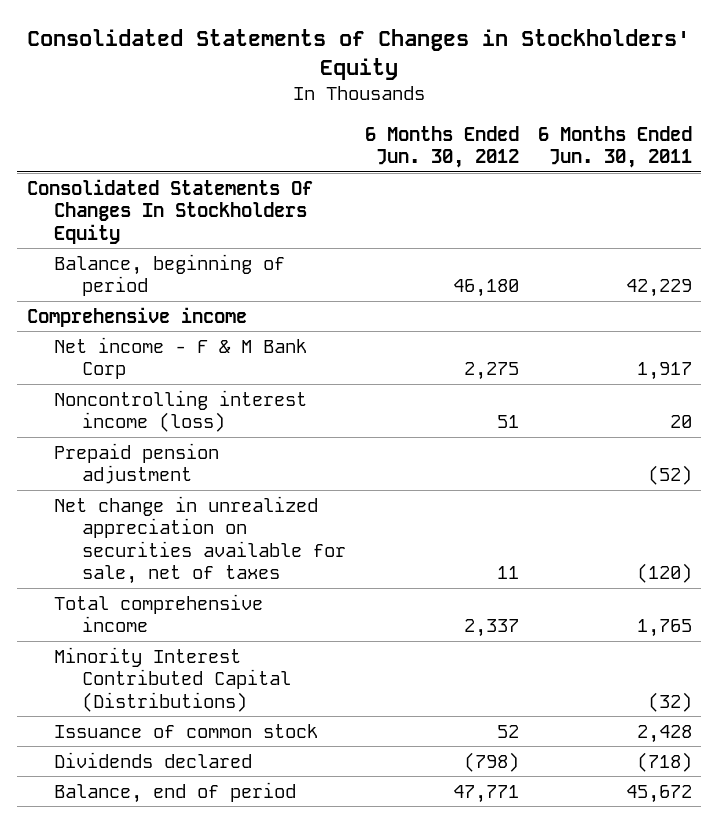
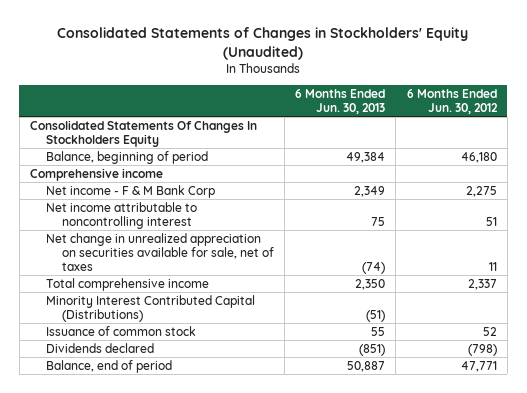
- Consolidated Statements of Changes in Stockholders' Equity
+ Consolidated Statements of Changes in Stockholders' Equity (Unaudited)
- | 6 Months Ended Jun. 30, 2012 | 6 Months Ended Jun. 30, 2011
+ | 6 Months Ended Jun. 30, 2013 | 6 Months Ended Jun. 30, 2012
- Noncontrolling interest income (loss) | 51 | 20
- Prepaid pension adjustment | | (52)
+ Net income attributable to noncontrolling interest | 75 | 51

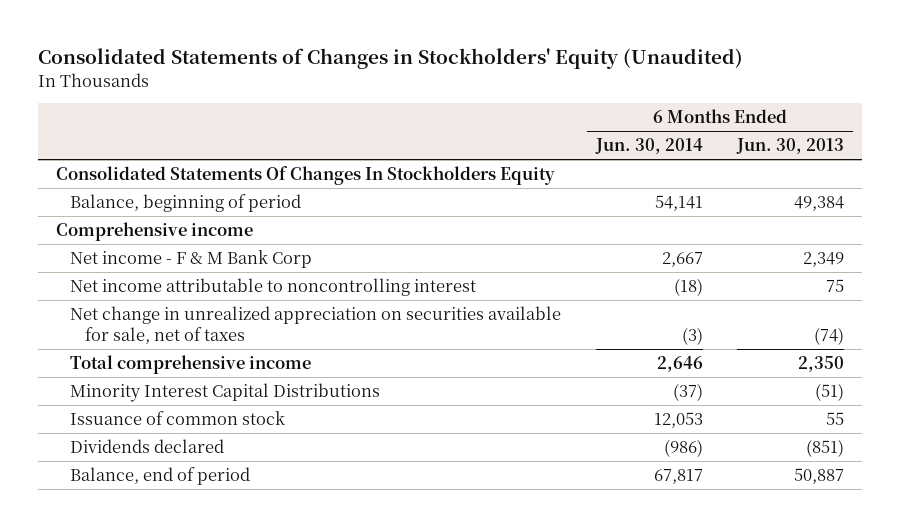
- | 6 Months Ended Jun. 30, 2013 | 6 Months Ended Jun. 30, 2012
+ | 6 Months Ended Jun. 30, 2014 | 6 Months Ended Jun. 30, 2013
- Minority Interest Contributed Capital (Distributions) | (51) |
+ Minority Interest Capital Distributions | (37) | (51)

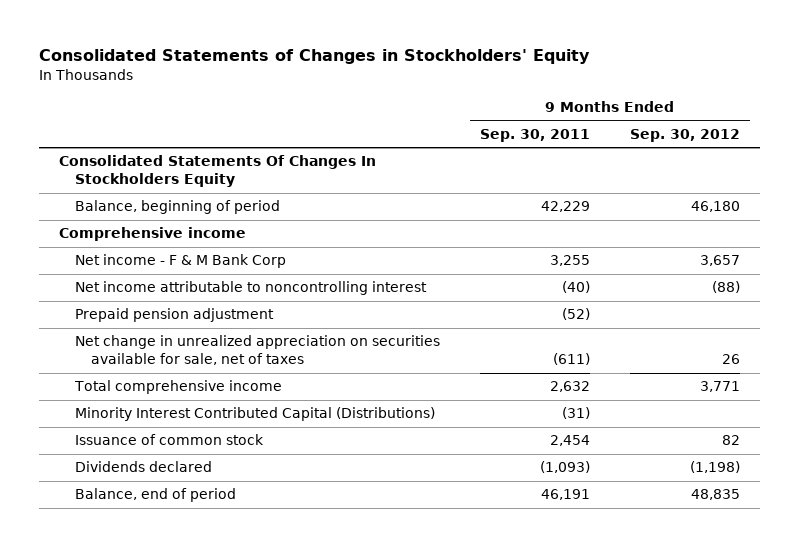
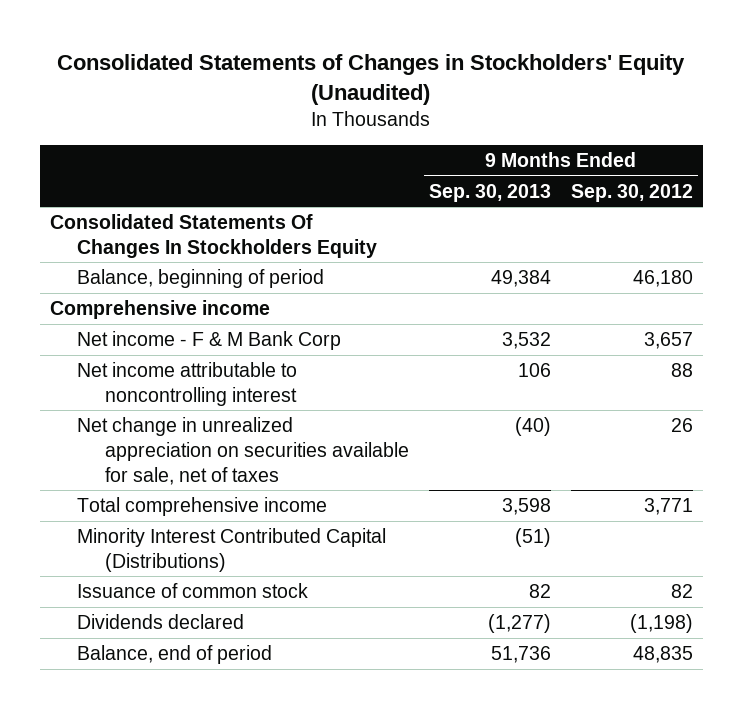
- Consolidated Statements of Changes in Stockholders' Equity
+ Consolidated Statements of Changes in Stockholders' Equity (Unaudited)
- | 9 Months Ended Sep. 30, 2011 | 9 Months Ended Sep. 30, 2012
+ | 9 Months Ended Sep. 30, 2013 | 9 Months Ended Sep. 30, 2012
- Net income attributable to noncontrolling interest | (40) | (88)
- Prepaid pension adjustment | (52) |
+ Net income attributable to noncontrolling interest | 106 | 88

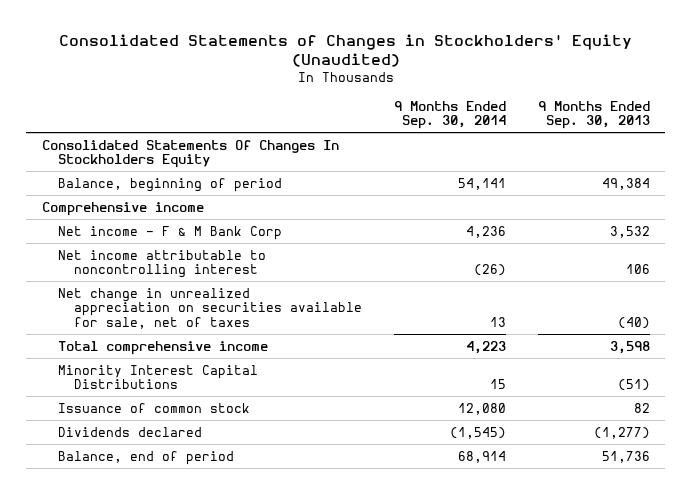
- | 9 Months Ended Sep. 30, 2013 | 9 Months Ended Sep. 30, 2012
+ | 9 Months Ended Sep. 30, 2014 | 9 Months Ended Sep. 30, 2013
- Minority Interest Contributed Capital (Distributions) | (51) |
+ Minority Interest Capital Distributions | 15 | (51)

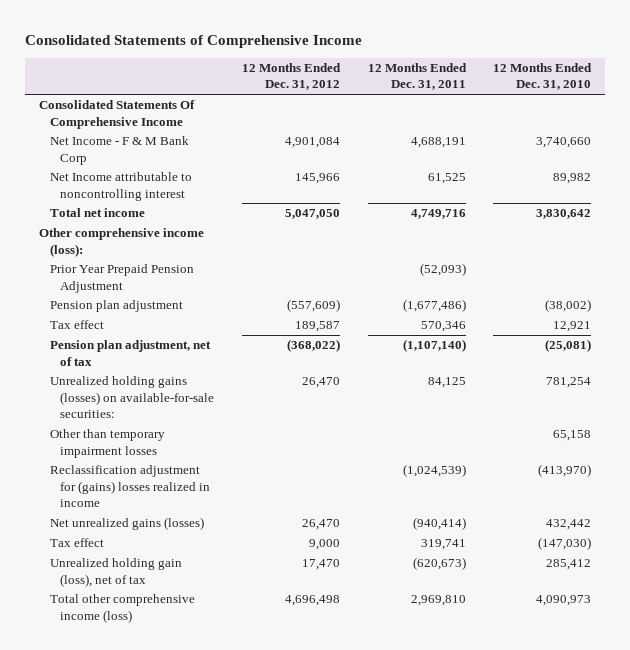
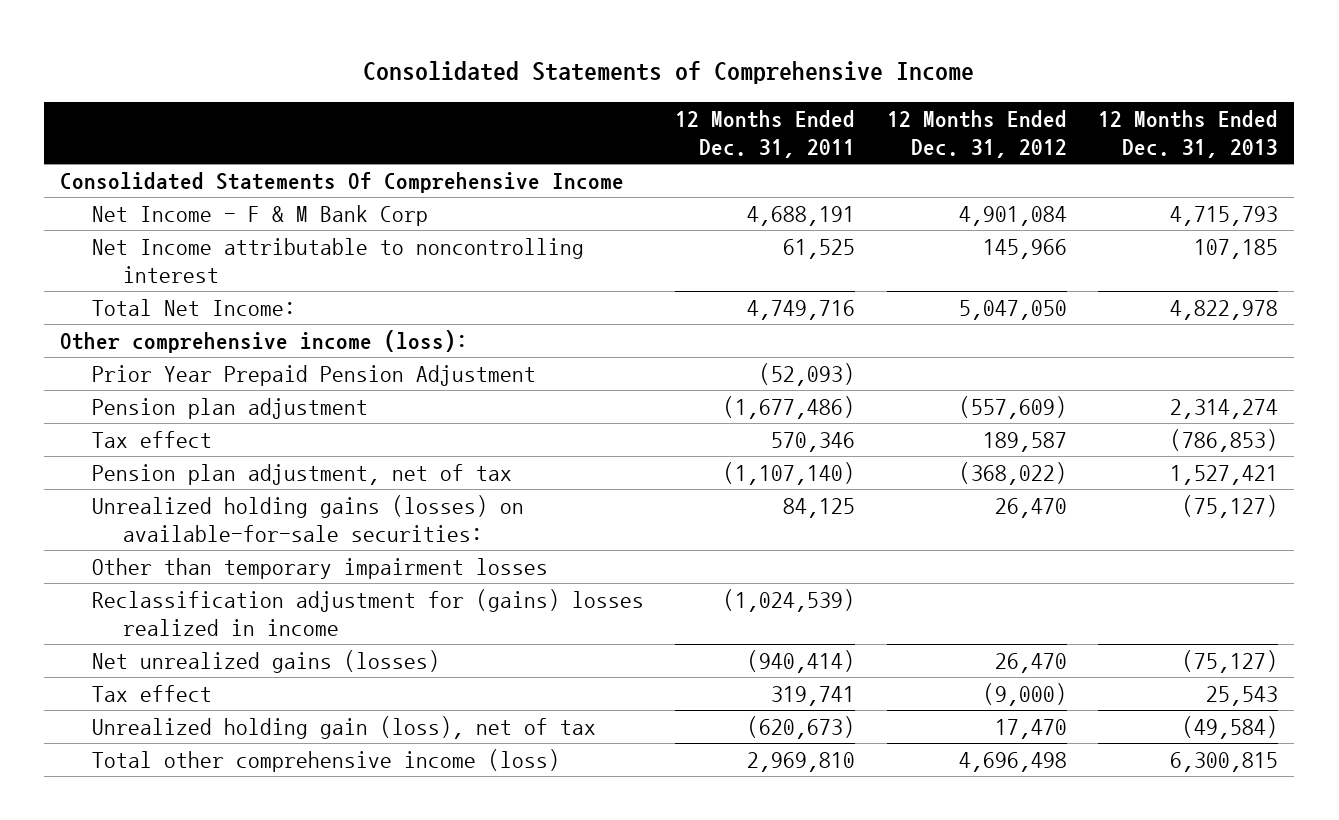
- | 12 Months Ended Dec. 31, 2012 | 12 Months Ended Dec. 31, 2011 | 12 Months Ended Dec. 31, 2010
+ | 12 Months Ended Dec. 31, 2011 | 12 Months Ended Dec. 31, 2012 | 12 Months Ended Dec. 31, 2013
- Total net income | 5,047,050 | 4,749,716 | 3,830,642
+ Total Net Income: | 4,749,716 | 5,047,050 | 4,822,978
- Tax effect | 9,000 | 319,741 | (147,030)
+ Tax effect | 319,741 | (9,000) | 25,543

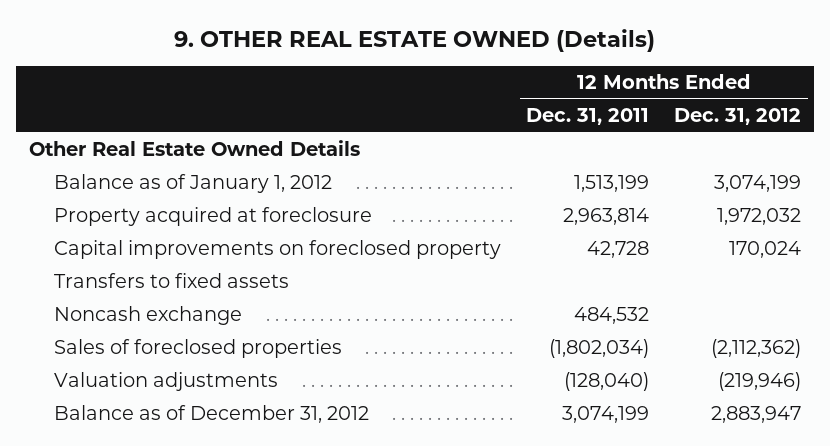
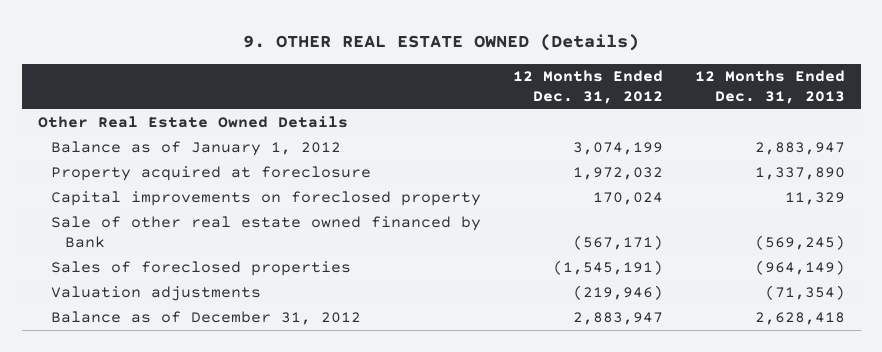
- | 12 Months Ended Dec. 31, 2011 | 12 Months Ended Dec. 31, 2012
+ | 12 Months Ended Dec. 31, 2012 | 12 Months Ended Dec. 31, 2013
- Transfers to fixed assets
- Noncash exchange | 484,532 |
- Sales of foreclosed properties | (1,802,034) | (2,112,362)
+ Sale of other real estate owned financed by Bank | (567,171) | (569,245)
+ Sales of foreclosed properties | (1,545,191) | (964,149)

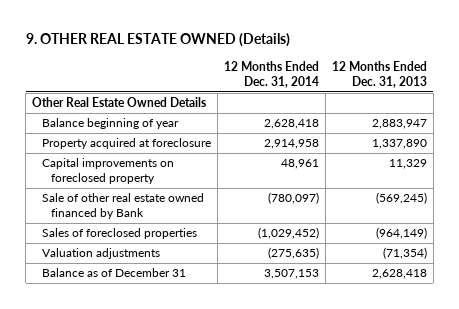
- | 12 Months Ended Dec. 31, 2012 | 12 Months Ended Dec. 31, 2013
+ | 12 Months Ended Dec. 31, 2014 | 12 Months Ended Dec. 31, 2013
- Balance as of January 1, 2012 | 3,074,199 | 2,883,947
+ Balance beginning of year | 2,628,418 | 2,883,947
- Balance as of December 31, 2012 | 2,883,947 | 2,628,418
+ Balance as of December 31 | 3,507,153 | 2,628,418

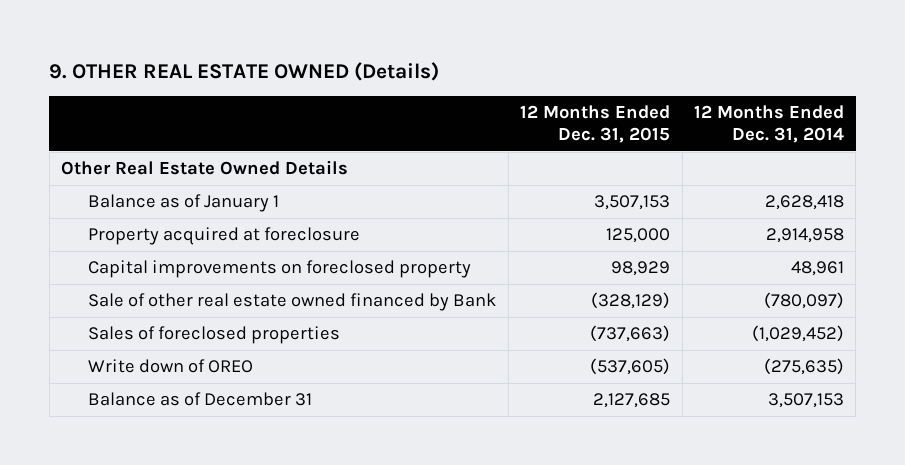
- | 12 Months Ended Dec. 31, 2014 | 12 Months Ended Dec. 31, 2013
+ | 12 Months Ended Dec. 31, 2015 | 12 Months Ended Dec. 31, 2014
- Balance beginning of year | 2,628,418 | 2,883,947
+ Balance as of January 1 | 3,507,153 | 2,628,418
- Valuation adjustments | (275,635) | (71,354)
+ Write down of OREO | (537,605) | (275,635)

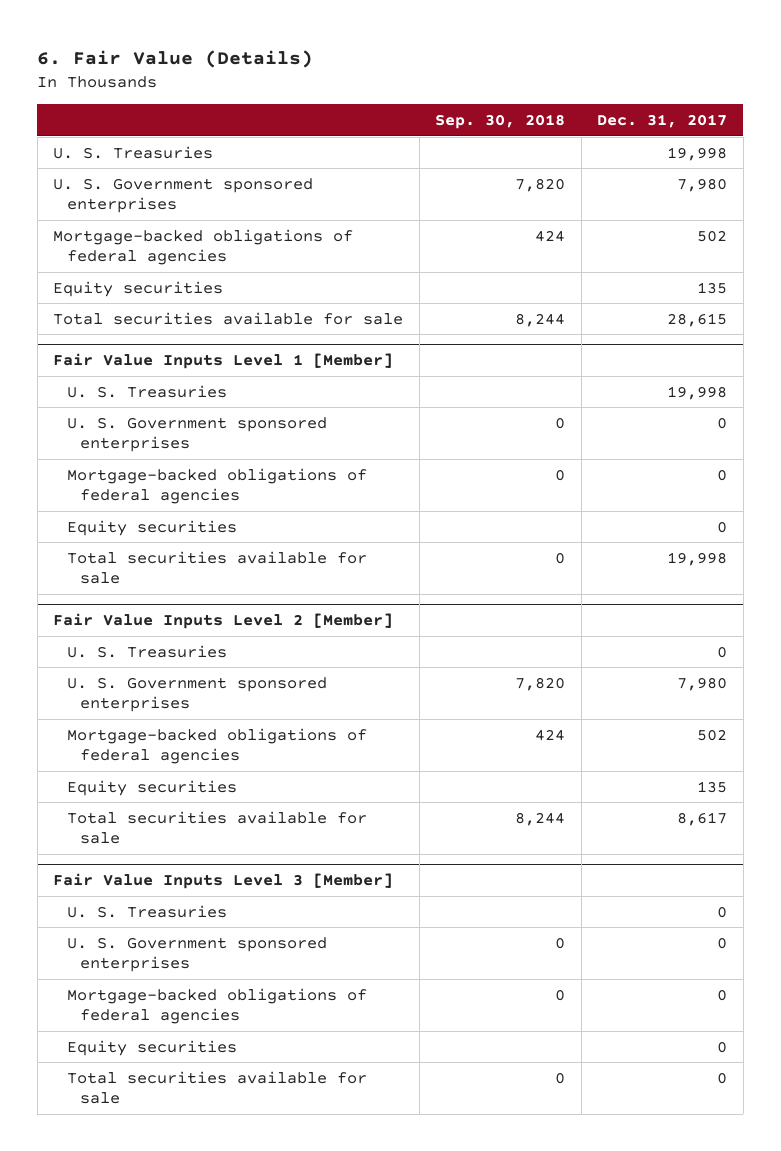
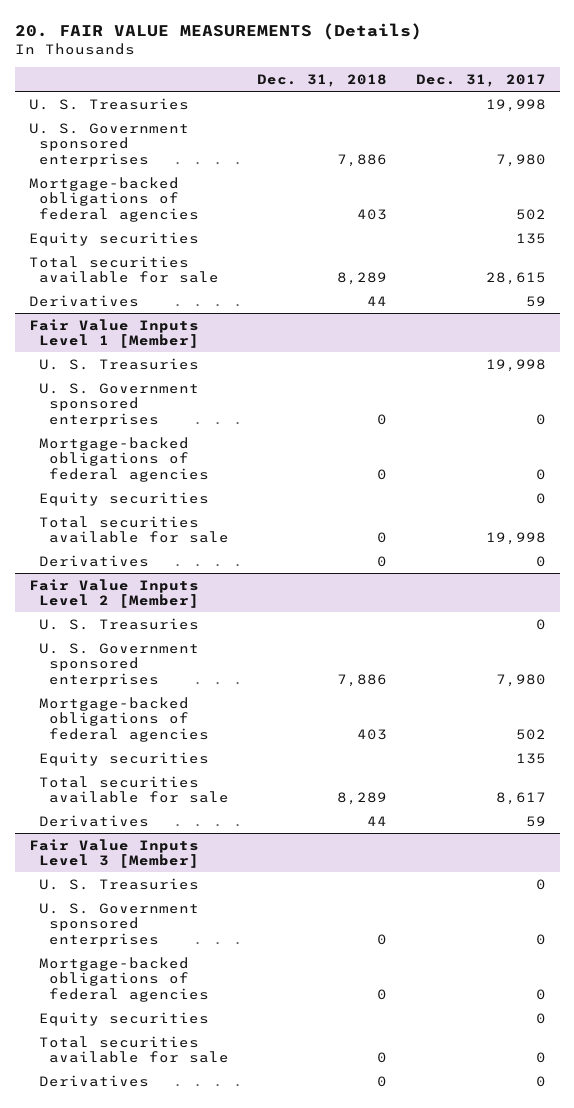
- 6. Fair Value (Details)
+ 20. FAIR VALUE MEASUREMENTS (Details)
- | Sep. 30, 2018 | Dec. 31, 2017
+ | Dec. 31, 2018 | Dec. 31, 2017
+ Derivatives | 44 | 59
@ Fair Value Inputs Level 1 [Member]
+ Derivatives | 0 | 0
@ Fair Value Inputs Level 2 [Member]
+ Derivatives | 44 | 59
@ Fair Value Inputs Level 3 [Member]
+ Derivatives | 0 | 0

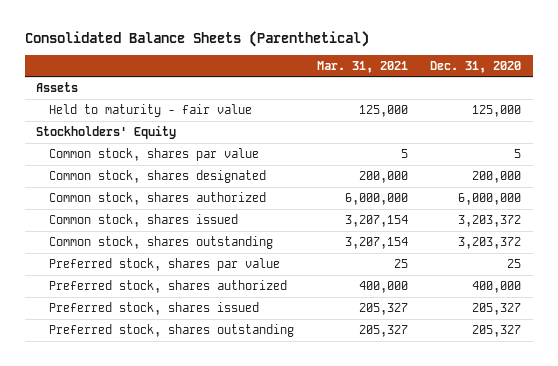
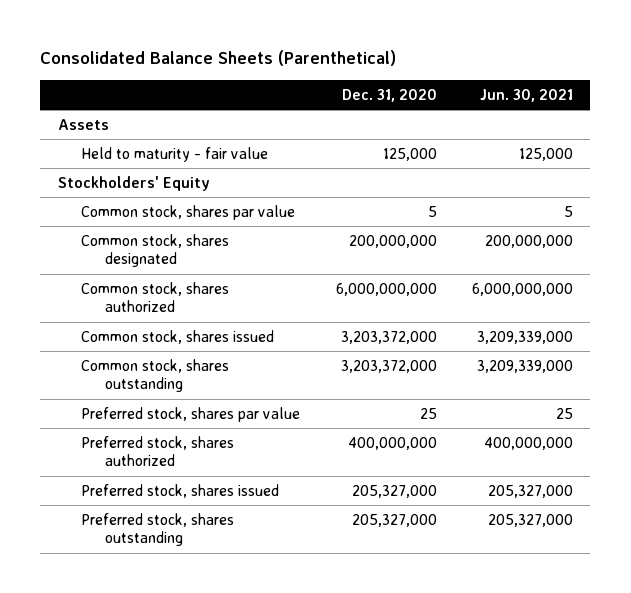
- | Mar. 31, 2021 | Dec. 31, 2020
+ | Dec. 31, 2020 | Jun. 30, 2021
- Common stock, shares designated | 200,000 | 200,000
- Common stock, shares authorized | 6,000,000 | 6,000,000
- Common stock, shares issued | 3,207,154 | 3,203,372
- Common stock, shares outstanding | 3,207,154 | 3,203,372
+ Common stock, shares designated | 200,000,000 | 200,000,000
+ Common stock, shares authorized | 6,000,000,000 | 6,000,000,000
+ Common stock, shares issued | 3,203,372,000 | 3,209,339,000
+ Common stock, shares outstanding | 3,203,372,000 | 3,209,339,000
- Preferred stock, shares authorized | 400,000 | 400,000
- Preferred stock, shares issued | 205,327 | 205,327
- Preferred stock, shares outstanding | 205,327 | 205,327
+ Preferred stock, shares authorized | 400,000,000 | 400,000,000
+ Preferred stock, shares issued | 205,327,000 | 205,327,000
+ Preferred stock, shares outstanding | 205,327,000 | 205,327,000

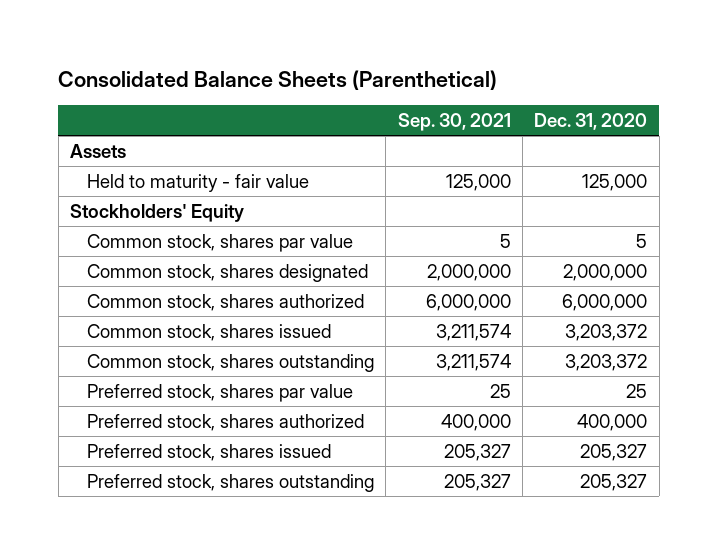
- | Dec. 31, 2020 | Jun. 30, 2021
+ | Sep. 30, 2021 | Dec. 31, 2020
- Common stock, shares designated | 200,000,000 | 200,000,000
- Common stock, shares authorized | 6,000,000,000 | 6,000,000,000
- Common stock, shares issued | 3,203,372,000 | 3,209,339,000
- Common stock, shares outstanding | 3,203,372,000 | 3,209,339,000
+ Common stock, shares designated | 2,000,000 | 2,000,000
+ Common stock, shares authorized | 6,000,000 | 6,000,000
+ Common stock, shares issued | 3,211,574 | 3,203,372
+ Common stock, shares outstanding | 3,211,574 | 3,203,372
- Preferred stock, shares authorized | 400,000,000 | 400,000,000
- Preferred stock, shares issued | 205,327,000 | 205,327,000
- Preferred stock, shares outstanding | 205,327,000 | 205,327,000
+ Preferred stock, shares authorized | 400,000 | 400,000
+ Preferred stock, shares issued | 205,327 | 205,327
+ Preferred stock, shares outstanding | 205,327 | 205,327

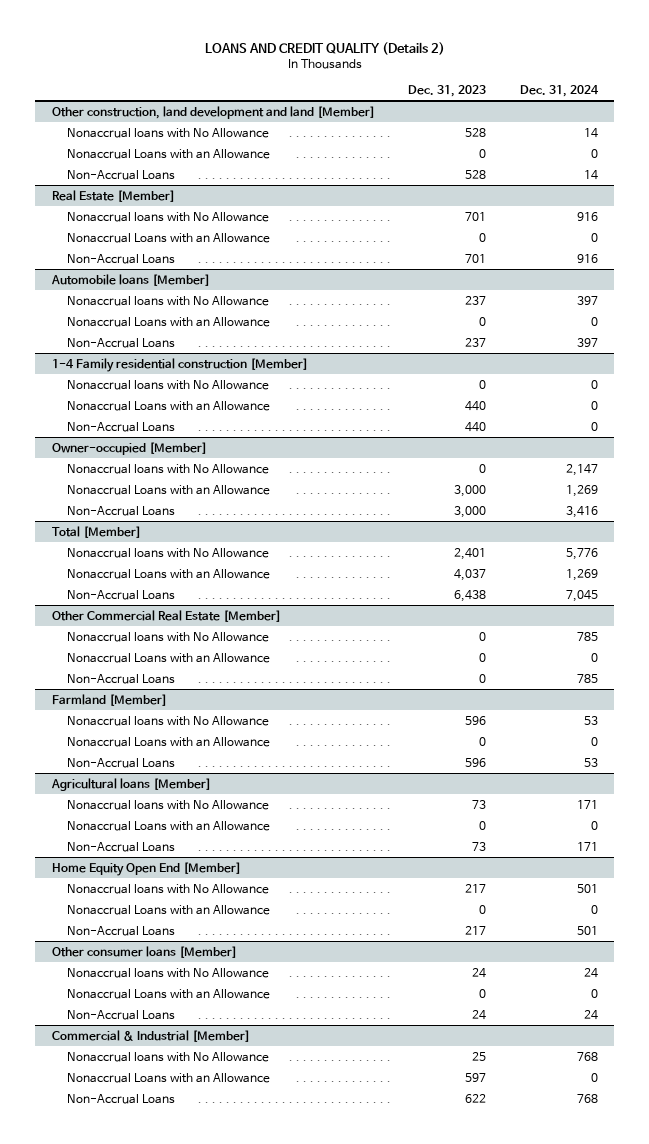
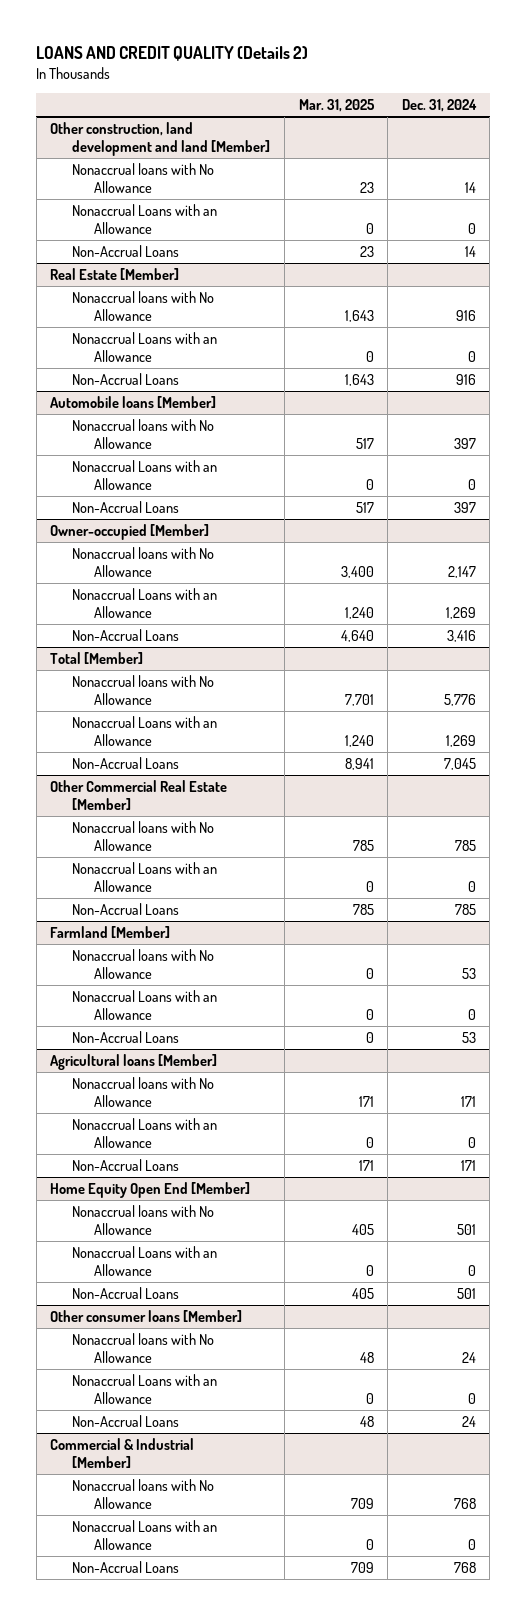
- | Dec. 31, 2023 | Dec. 31, 2024
+ | Mar. 31, 2025 | Dec. 31, 2024
- 1-4 Family residential construction [Member]
- Nonaccrual loans with No Allowance | 0 | 0
- Nonaccrual Loans with an Allowance | 440 | 0
- Non-Accrual Loans | 440 | 0

